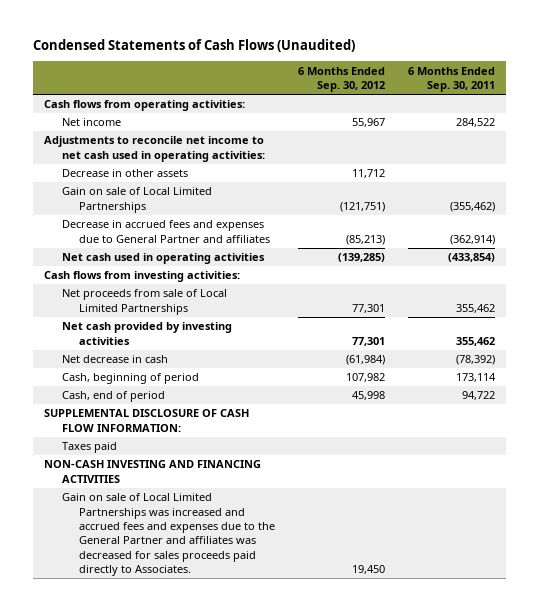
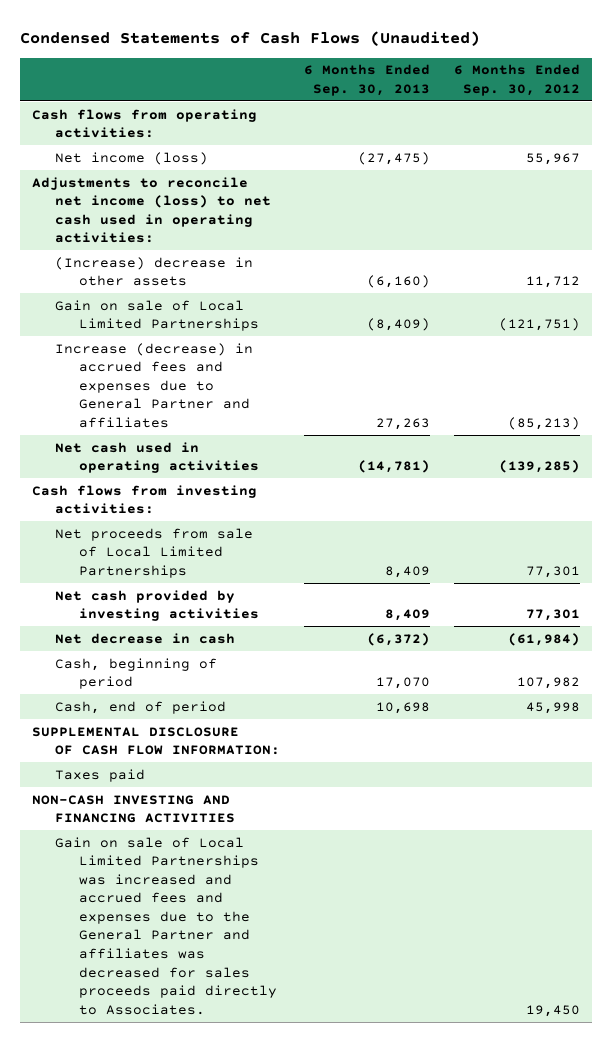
- | 6 Months Ended Sep. 30, 2012 | 6 Months Ended Sep. 30, 2011
+ | 6 Months Ended Sep. 30, 2013 | 6 Months Ended Sep. 30, 2012
- Net income | 55,967 | 284,522
- Adjustments to reconcile net income to net cash used in operating activities:
- Decrease in other assets | 11,712 |
+ Net income (loss) | (27,475) | 55,967
+ Adjustments to reconcile net income (loss) to net cash used in operating activities:
+ (Increase) decrease in other assets | (6,160) | 11,712
- Decrease in accrued fees and expenses due to General Partner and affiliates | (85,213) | (362,914)
+ Increase (decrease) in accrued fees and expenses due to General Partner and affiliates | 27,263 | (85,213)

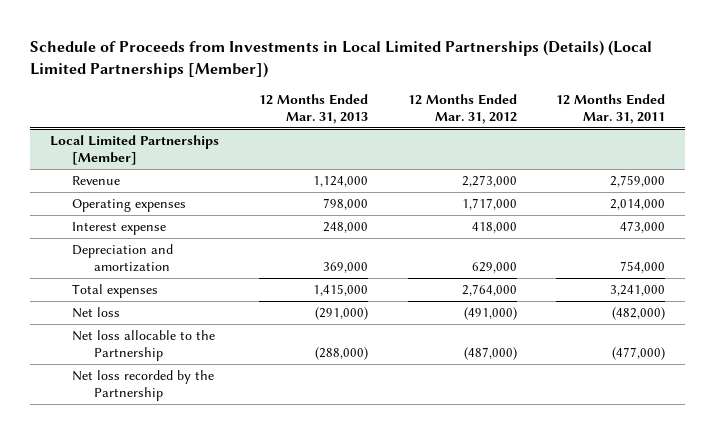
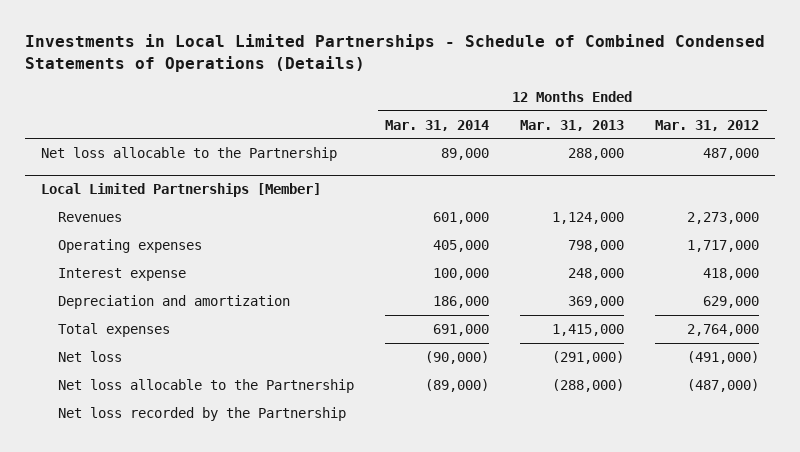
- Schedule of Proceeds from Investments in Local Limited Partnerships (Details) (Local Limited Partnerships [Member])
+ Investments in Local Limited Partnerships - Schedule of Combined Condensed Statements of Operations (Details)
- | 12 Months Ended Mar. 31, 2013 | 12 Months Ended Mar. 31, 2012 | 12 Months Ended Mar. 31, 2011
+ | 12 Months Ended Mar. 31, 2014 | 12 Months Ended Mar. 31, 2013 | 12 Months Ended Mar. 31, 2012
+ Net loss allocable to the Partnership | 89,000 | 288,000 | 487,000
@ Local Limited Partnerships [Member]
- Revenue | 1,124,000 | 2,273,000 | 2,759,000
+ Revenues | 601,000 | 1,124,000 | 2,273,000

